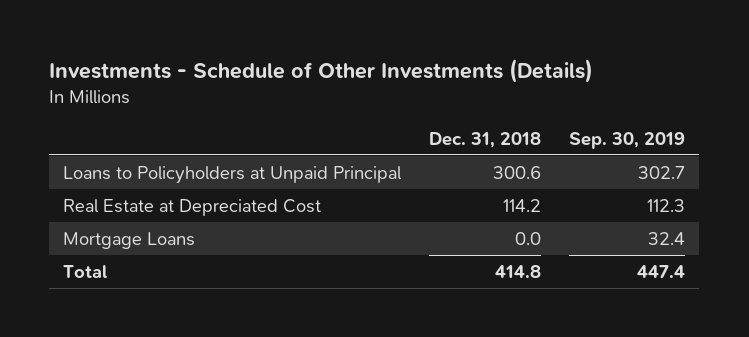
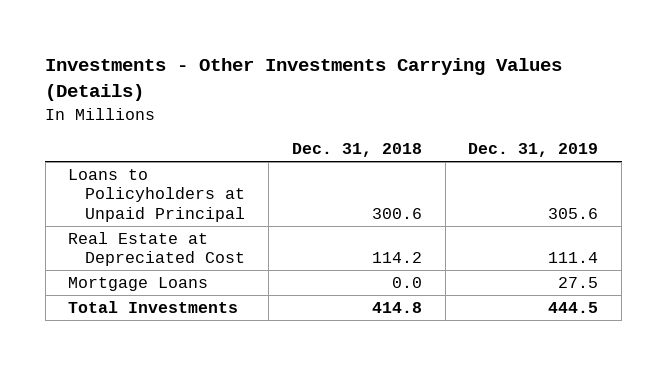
- Investments - Schedule of Other Investments (Details)
+ Investments - Other Investments Carrying Values (Details)
- | Dec. 31, 2018 | Sep. 30, 2019
+ | Dec. 31, 2018 | Dec. 31, 2019
- Total | 414.8 | 447.4
+ Total Investments | 414.8 | 444.5

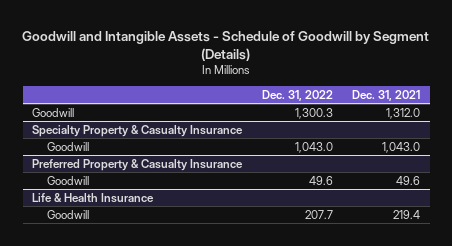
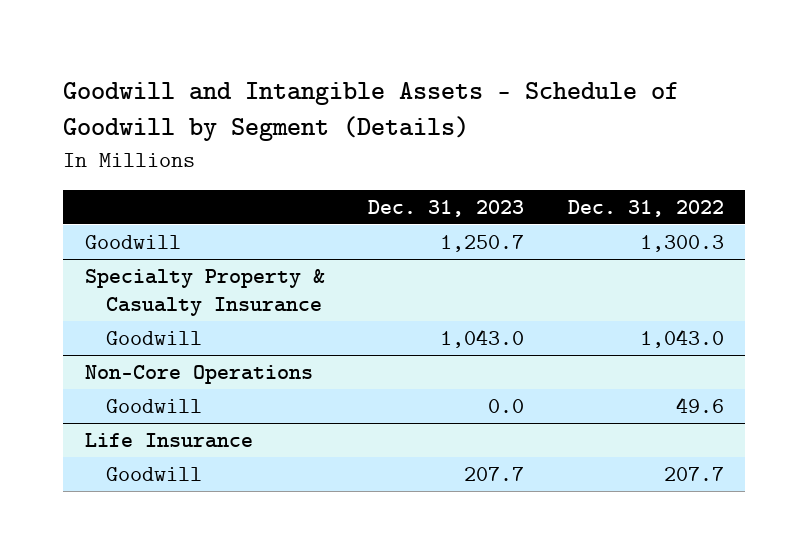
- | Dec. 31, 2022 | Dec. 31, 2021
+ | Dec. 31, 2023 | Dec. 31, 2022
- Preferred Property & Casualty Insurance
+ Non-Core Operations
- Life & Health Insurance
+ Life Insurance

